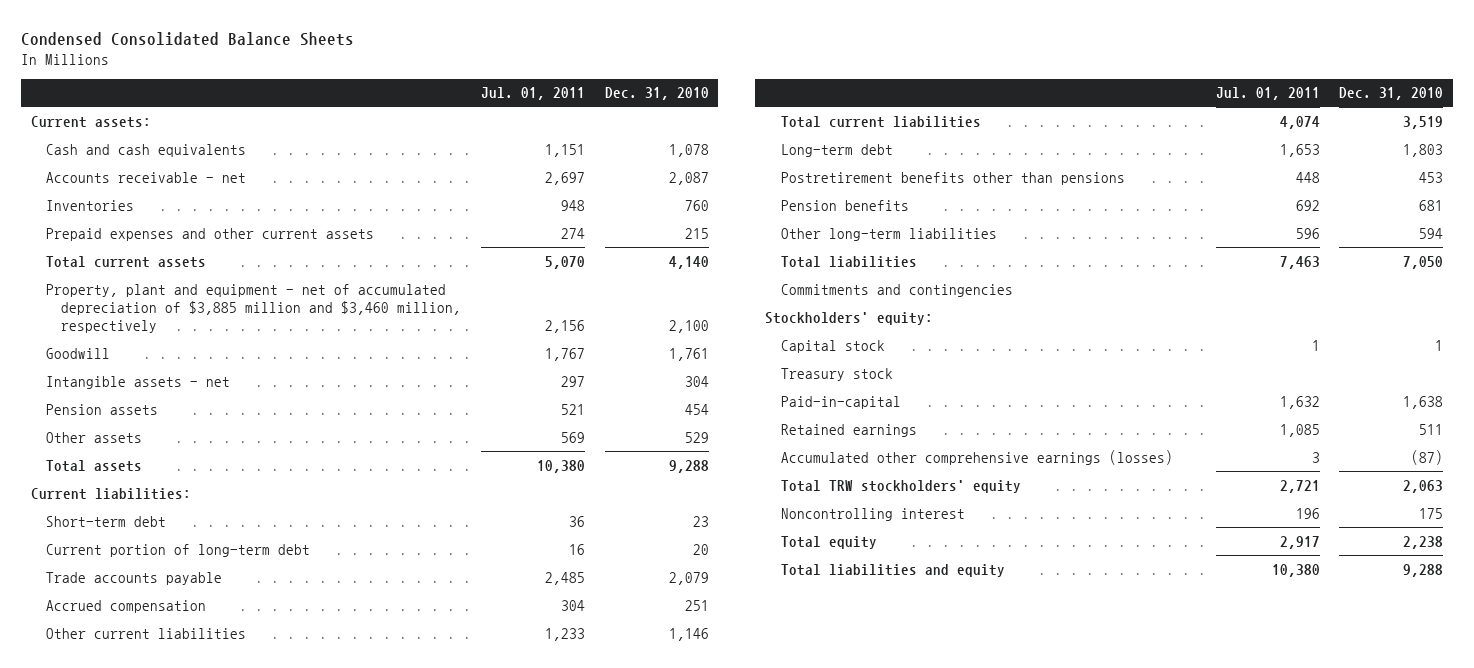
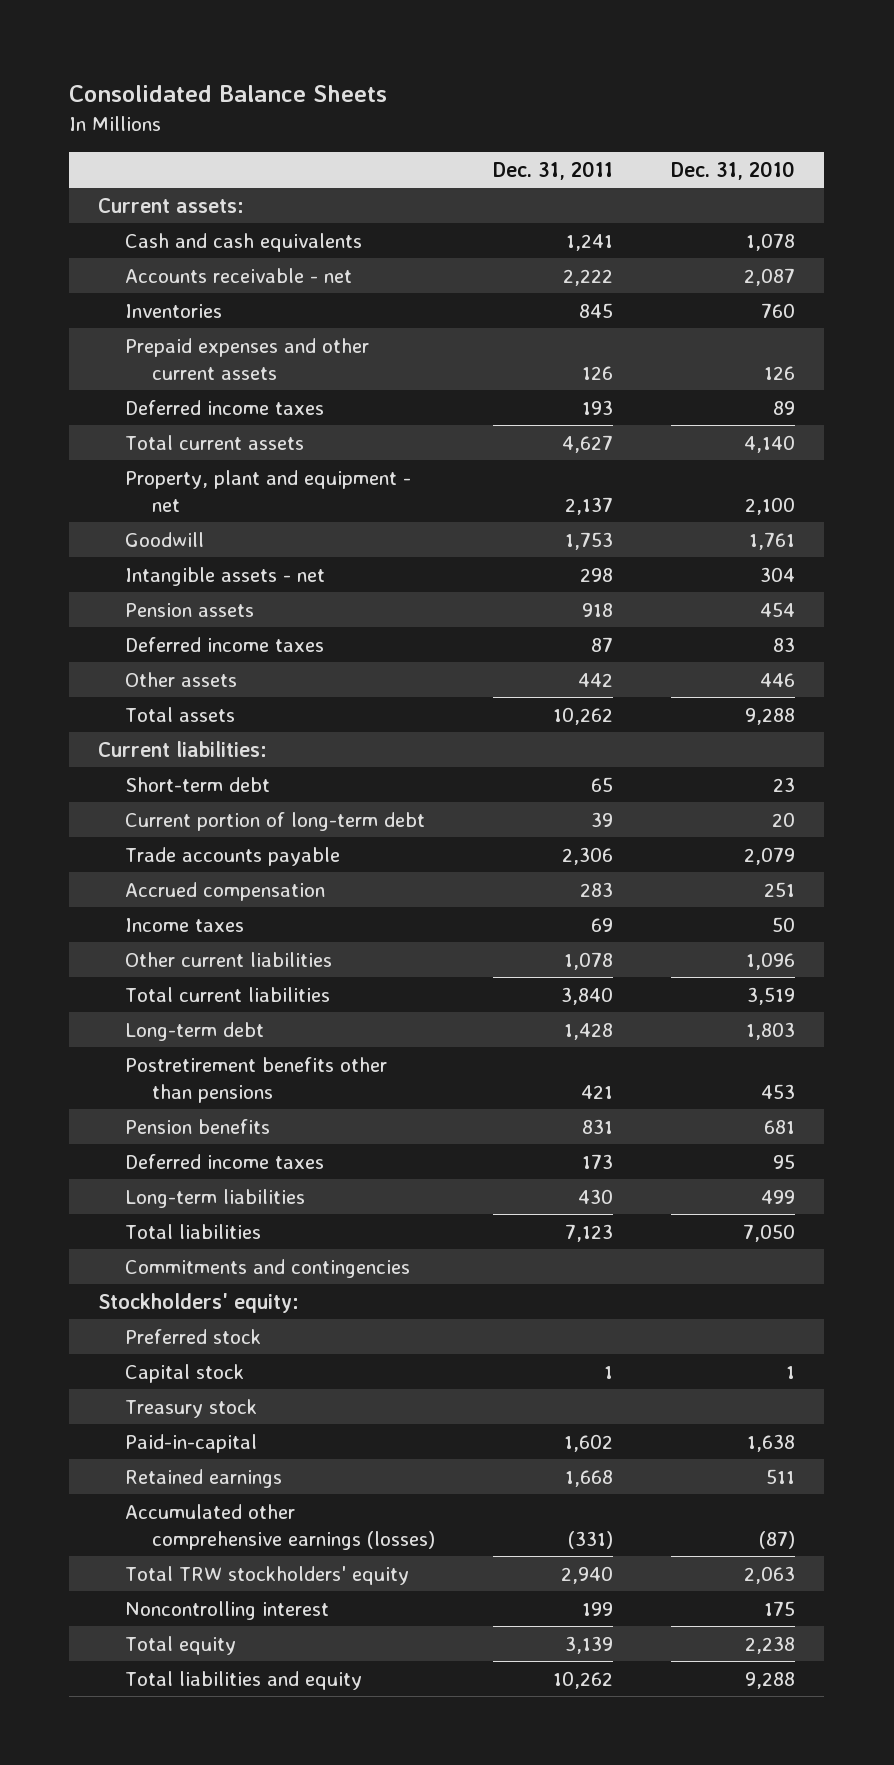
- Condensed Consolidated Balance Sheets
+ Consolidated Balance Sheets
- | Jul. 01, 2011 | Dec. 31, 2010
+ | Dec. 31, 2011 | Dec. 31, 2010
- Prepaid expenses and other current assets | 274 | 215
+ Prepaid expenses and other current assets | 126 | 126
+ Deferred income taxes | 193 | 89
- Property, plant and equipment - net of accumulated depreciation of $3,885 million and $3,460 million, respectively | 2,156 | 2,100
+ Property, plant and equipment - net | 2,137 | 2,100
- Other assets | 569 | 529
+ Deferred income taxes | 87 | 83
+ Other assets | 442 | 446
- Other current liabilities | 1,233 | 1,146
+ Income taxes | 69 | 50
+ Other current liabilities | 1,078 | 1,096
- Other long-term liabilities | 596 | 594
+ Deferred income taxes | 173 | 95
+ Long-term liabilities | 430 | 499
+ Preferred stock

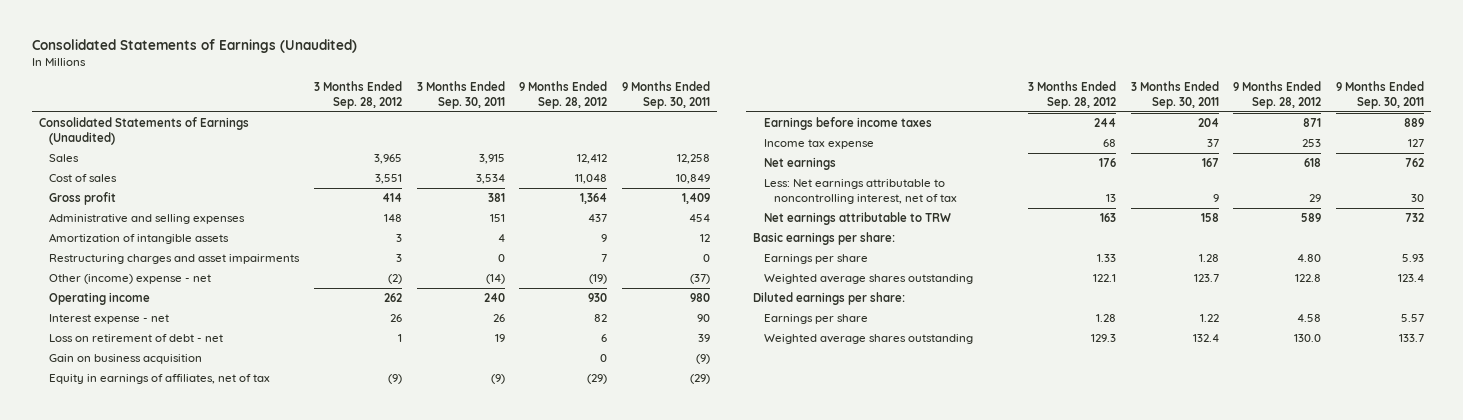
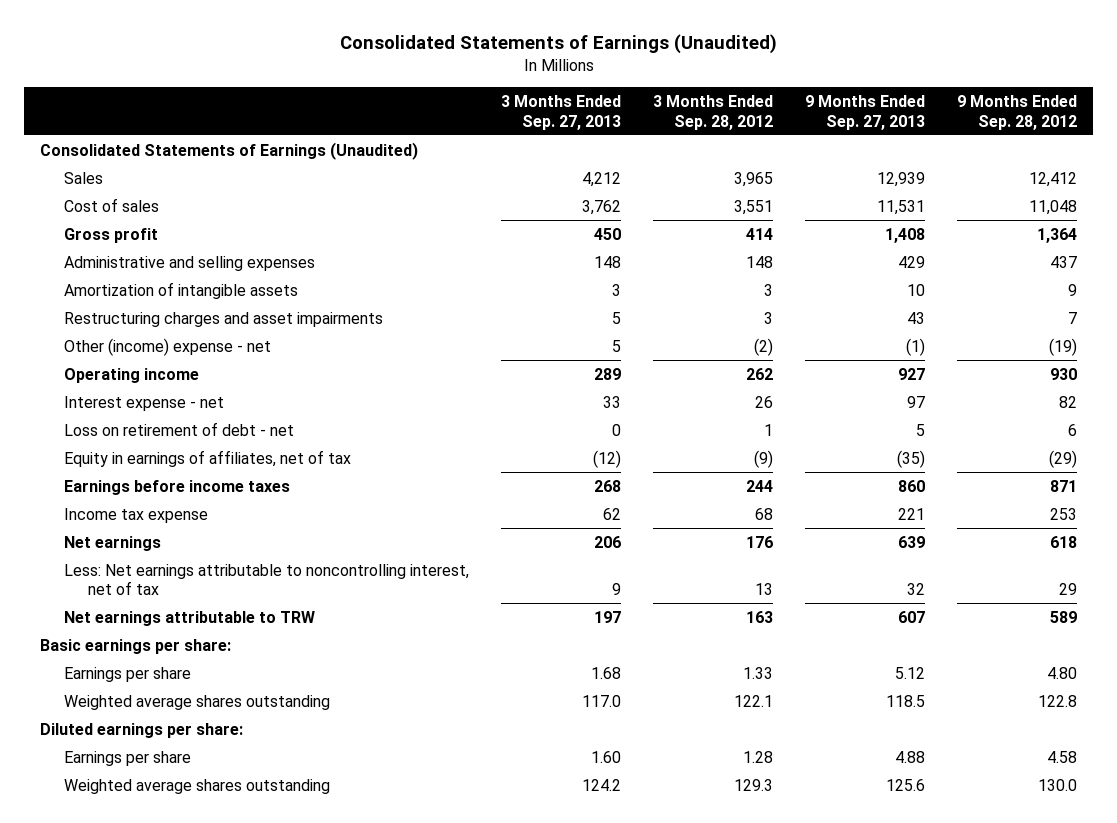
- | 3 Months Ended Sep. 28, 2012 | 3 Months Ended Sep. 30, 2011 | 9 Months Ended Sep. 28, 2012 | 9 Months Ended Sep. 30, 2011
+ | 3 Months Ended Sep. 27, 2013 | 3 Months Ended Sep. 28, 2012 | 9 Months Ended Sep. 27, 2013 | 9 Months Ended Sep. 28, 2012
- Gain on business acquisition | | | 0 | (9)

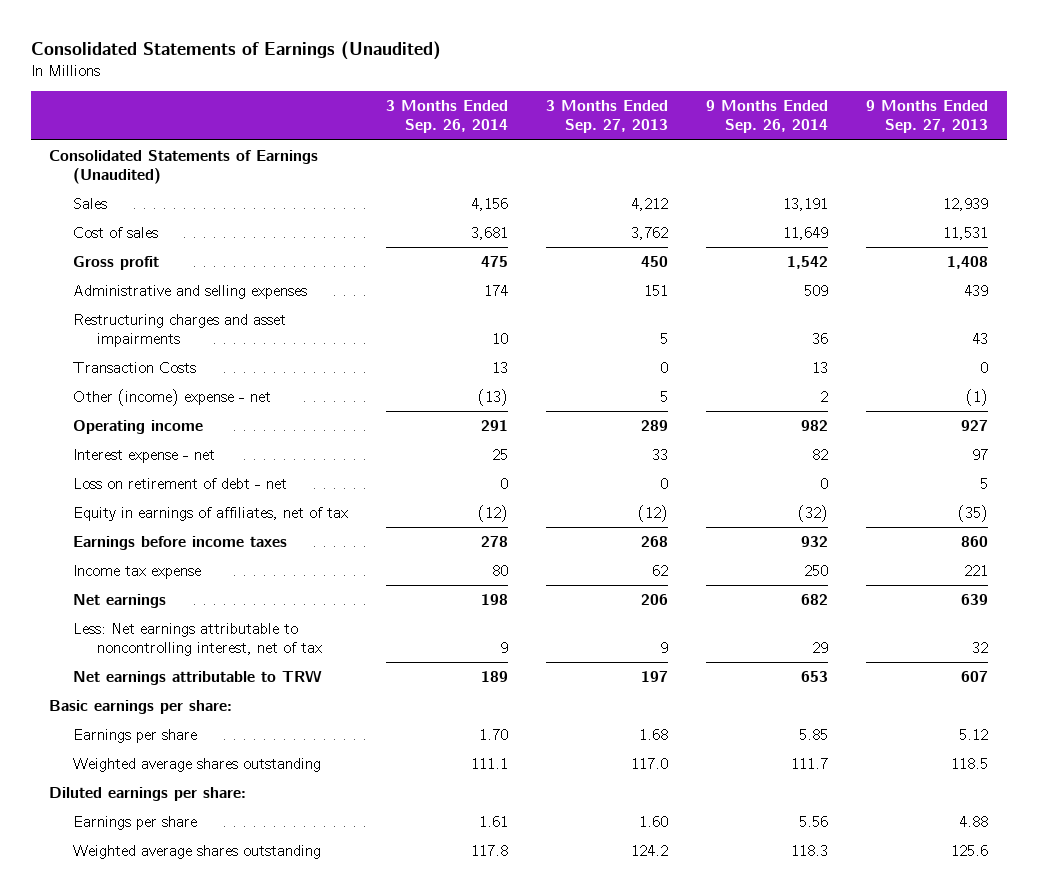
- | 3 Months Ended Sep. 27, 2013 | 3 Months Ended Sep. 28, 2012 | 9 Months Ended Sep. 27, 2013 | 9 Months Ended Sep. 28, 2012
+ | 3 Months Ended Sep. 26, 2014 | 3 Months Ended Sep. 27, 2013 | 9 Months Ended Sep. 26, 2014 | 9 Months Ended Sep. 27, 2013
- Administrative and selling expenses | 148 | 148 | 429 | 437
- Amortization of intangible assets | 3 | 3 | 10 | 9
+ Administrative and selling expenses | 174 | 151 | 509 | 439
+ Transaction Costs | 13 | 0 | 13 | 0

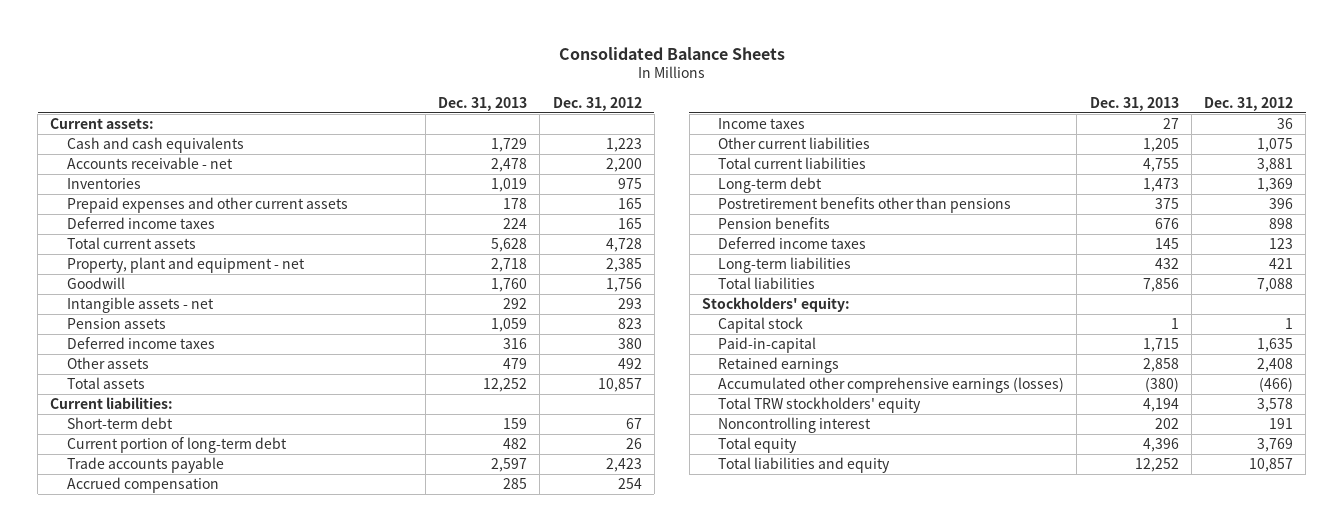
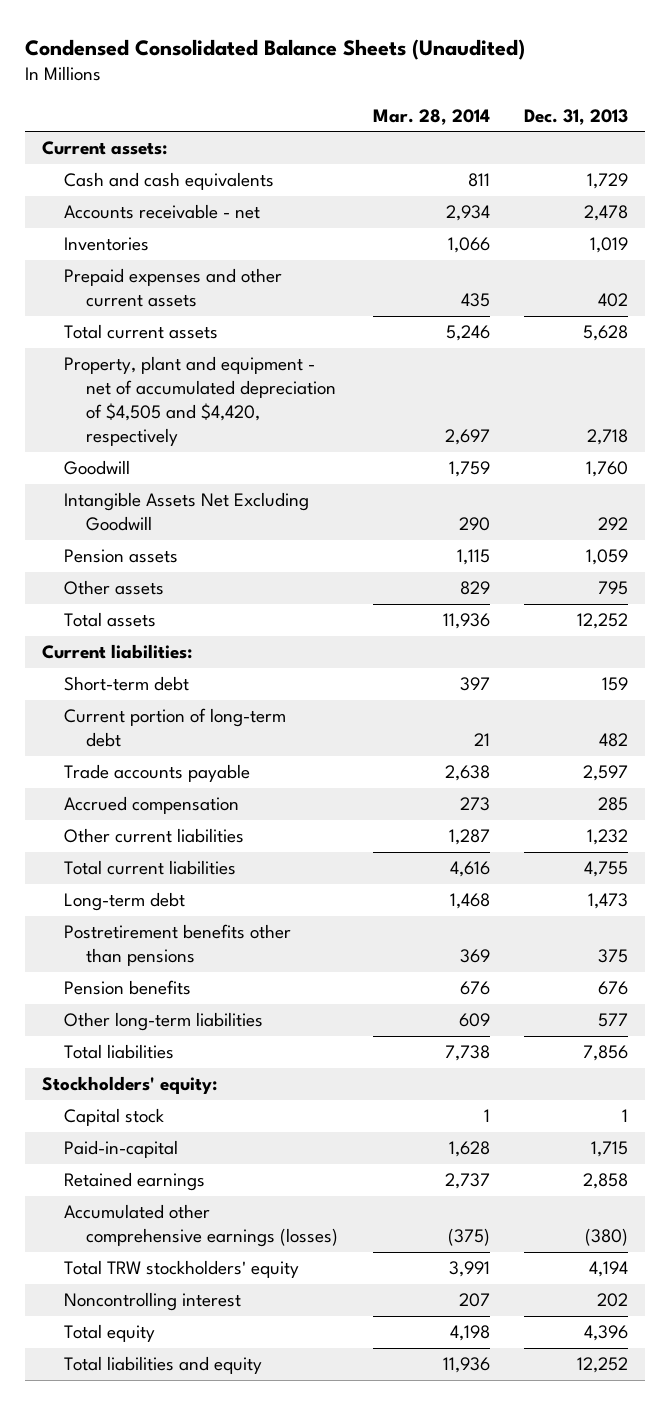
- Consolidated Balance Sheets
+ Condensed Consolidated Balance Sheets (Unaudited)
- | Dec. 31, 2013 | Dec. 31, 2012
+ | Mar. 28, 2014 | Dec. 31, 2013
- Prepaid expenses and other current assets | 178 | 165
- Deferred income taxes | 224 | 165
+ Prepaid expenses and other current assets | 435 | 402
- Property, plant and equipment - net | 2,718 | 2,385
+ Property, plant and equipment - net of accumulated depreciation of $4,505 and $4,420, respectively | 2,697 | 2,718
- Intangible assets - net | 292 | 293
+ Intangible Assets Net Excluding Goodwill | 290 | 292
- Deferred income taxes | 316 | 380
- Other assets | 479 | 492
+ Other assets | 829 | 795
- Income taxes | 27 | 36
- Other current liabilities | 1,205 | 1,075
+ Other current liabilities | 1,287 | 1,232
- Deferred income taxes | 145 | 123
- Long-term liabilities | 432 | 421
+ Other long-term liabilities | 609 | 577

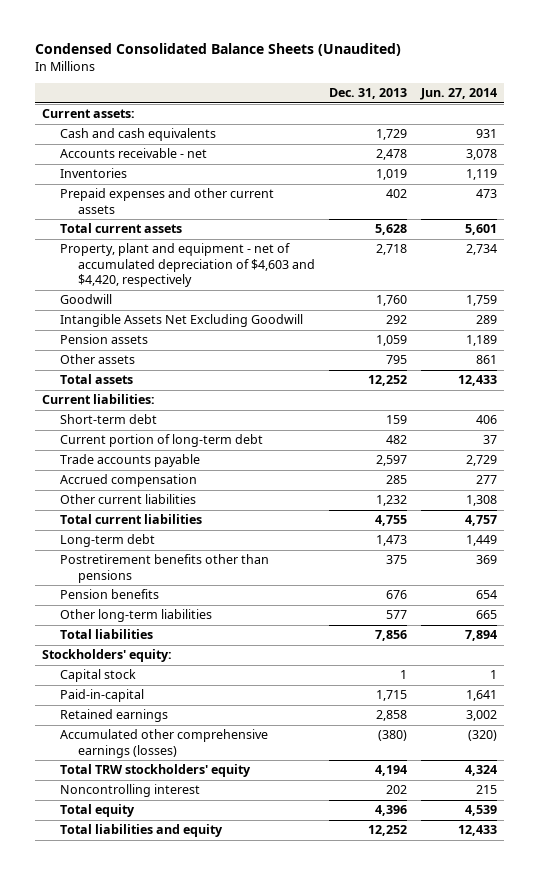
- | Mar. 28, 2014 | Dec. 31, 2013
+ | Dec. 31, 2013 | Jun. 27, 2014
- Property, plant and equipment - net of accumulated depreciation of $4,505 and $4,420, respectively | 2,697 | 2,718
+ Property, plant and equipment - net of accumulated depreciation of $4,603 and $4,420, respectively | 2,718 | 2,734

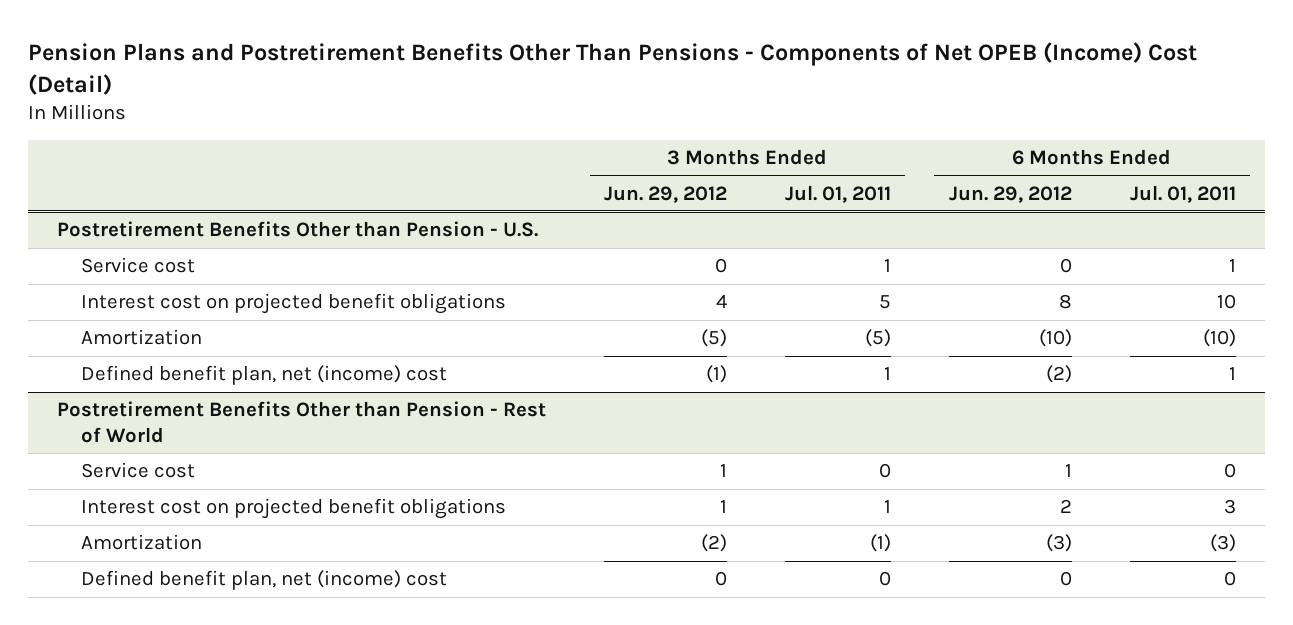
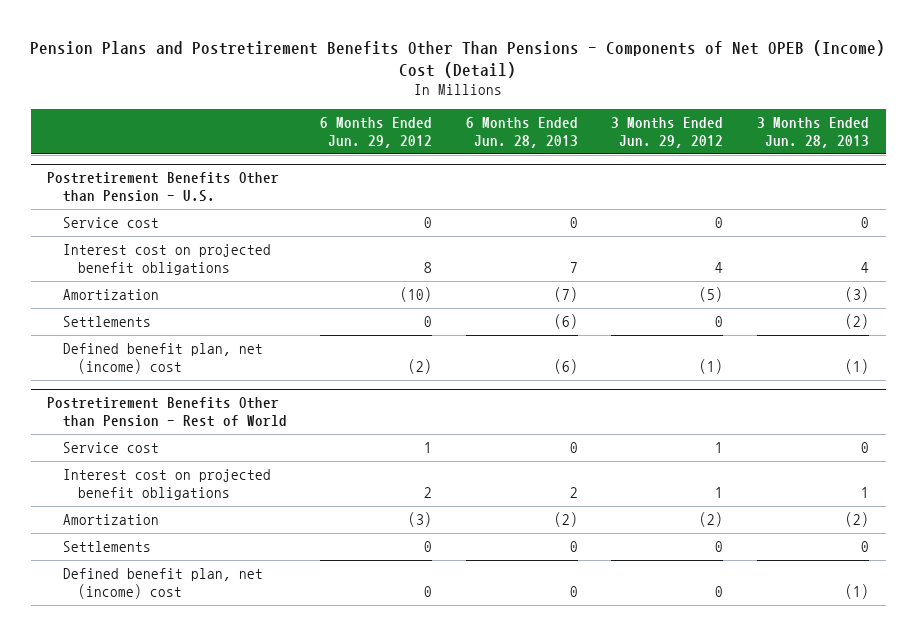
- | 3 Months Ended Jun. 29, 2012 | 3 Months Ended Jul. 01, 2011 | 6 Months Ended Jun. 29, 2012 | 6 Months Ended Jul. 01, 2011
+ | 6 Months Ended Jun. 29, 2012 | 6 Months Ended Jun. 28, 2013 | 3 Months Ended Jun. 29, 2012 | 3 Months Ended Jun. 28, 2013
@ Postretirement Benefits Other than Pension - U.S.
+ Settlements | 0 | (6) | 0 | (2)
@ Postretirement Benefits Other than Pension - Rest of World
+ Settlements | 0 | 0 | 0 | 0

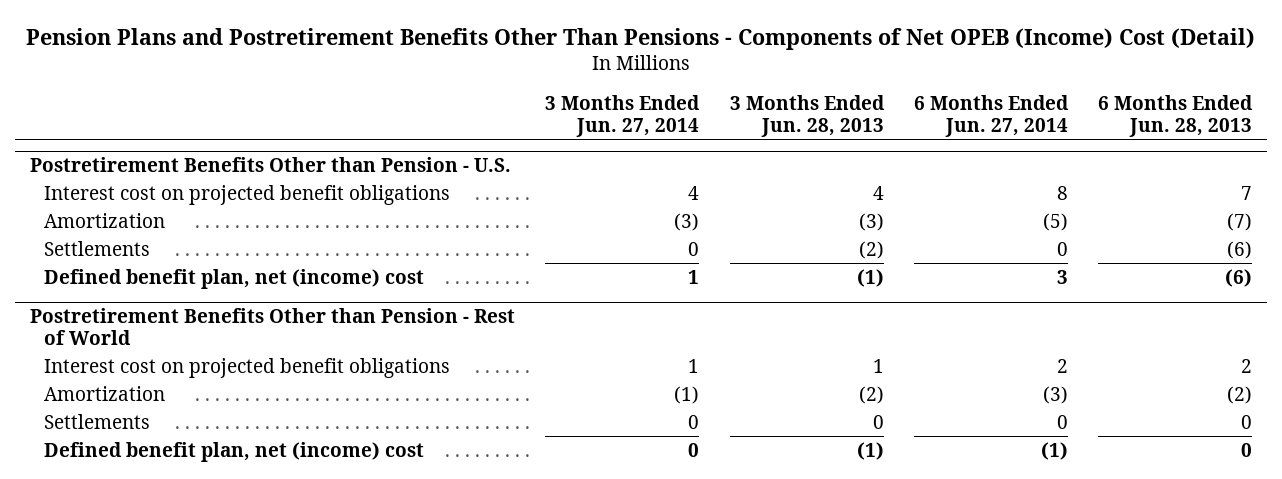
- | 6 Months Ended Jun. 29, 2012 | 6 Months Ended Jun. 28, 2013 | 3 Months Ended Jun. 29, 2012 | 3 Months Ended Jun. 28, 2013
+ | 3 Months Ended Jun. 27, 2014 | 3 Months Ended Jun. 28, 2013 | 6 Months Ended Jun. 27, 2014 | 6 Months Ended Jun. 28, 2013
@ Postretirement Benefits Other than Pension - U.S.
- Service cost | 0 | 0 | 0 | 0
@ Postretirement Benefits Other than Pension - Rest of World
- Service cost | 1 | 0 | 1 | 0

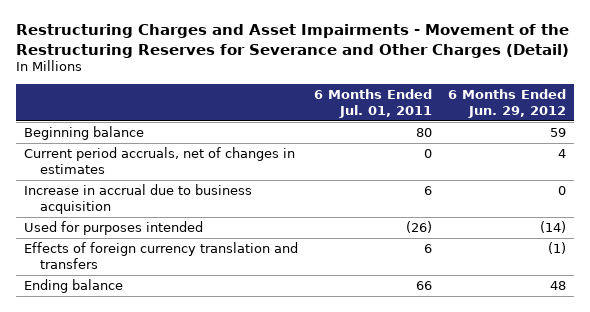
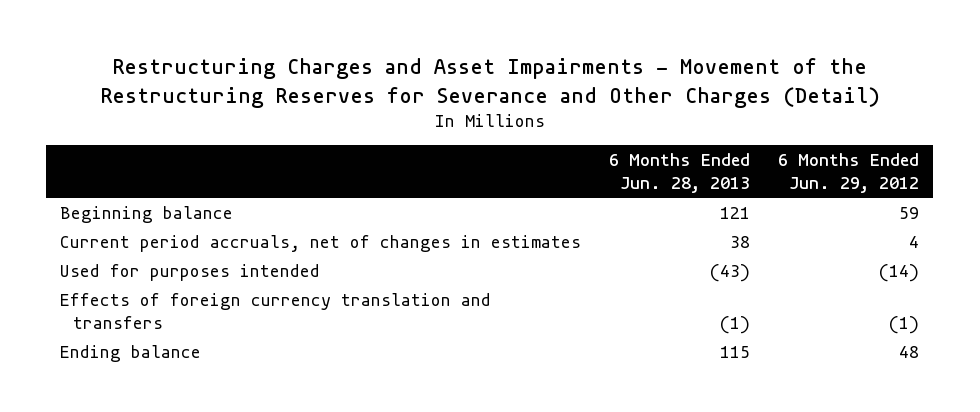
- | 6 Months Ended Jul. 01, 2011 | 6 Months Ended Jun. 29, 2012
+ | 6 Months Ended Jun. 28, 2013 | 6 Months Ended Jun. 29, 2012
- Increase in accrual due to business acquisition | 6 | 0

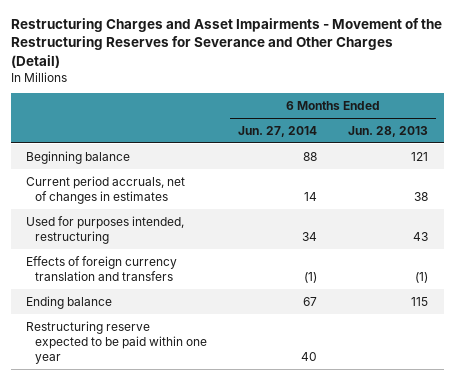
- | 6 Months Ended Jun. 28, 2013 | 6 Months Ended Jun. 29, 2012
+ | 6 Months Ended Jun. 27, 2014 | 6 Months Ended Jun. 28, 2013
- Used for purposes intended | (43) | (14)
+ Used for purposes intended, restructuring | 34 | 43
+ Restructuring reserve expected to be paid within one year | 40 |

